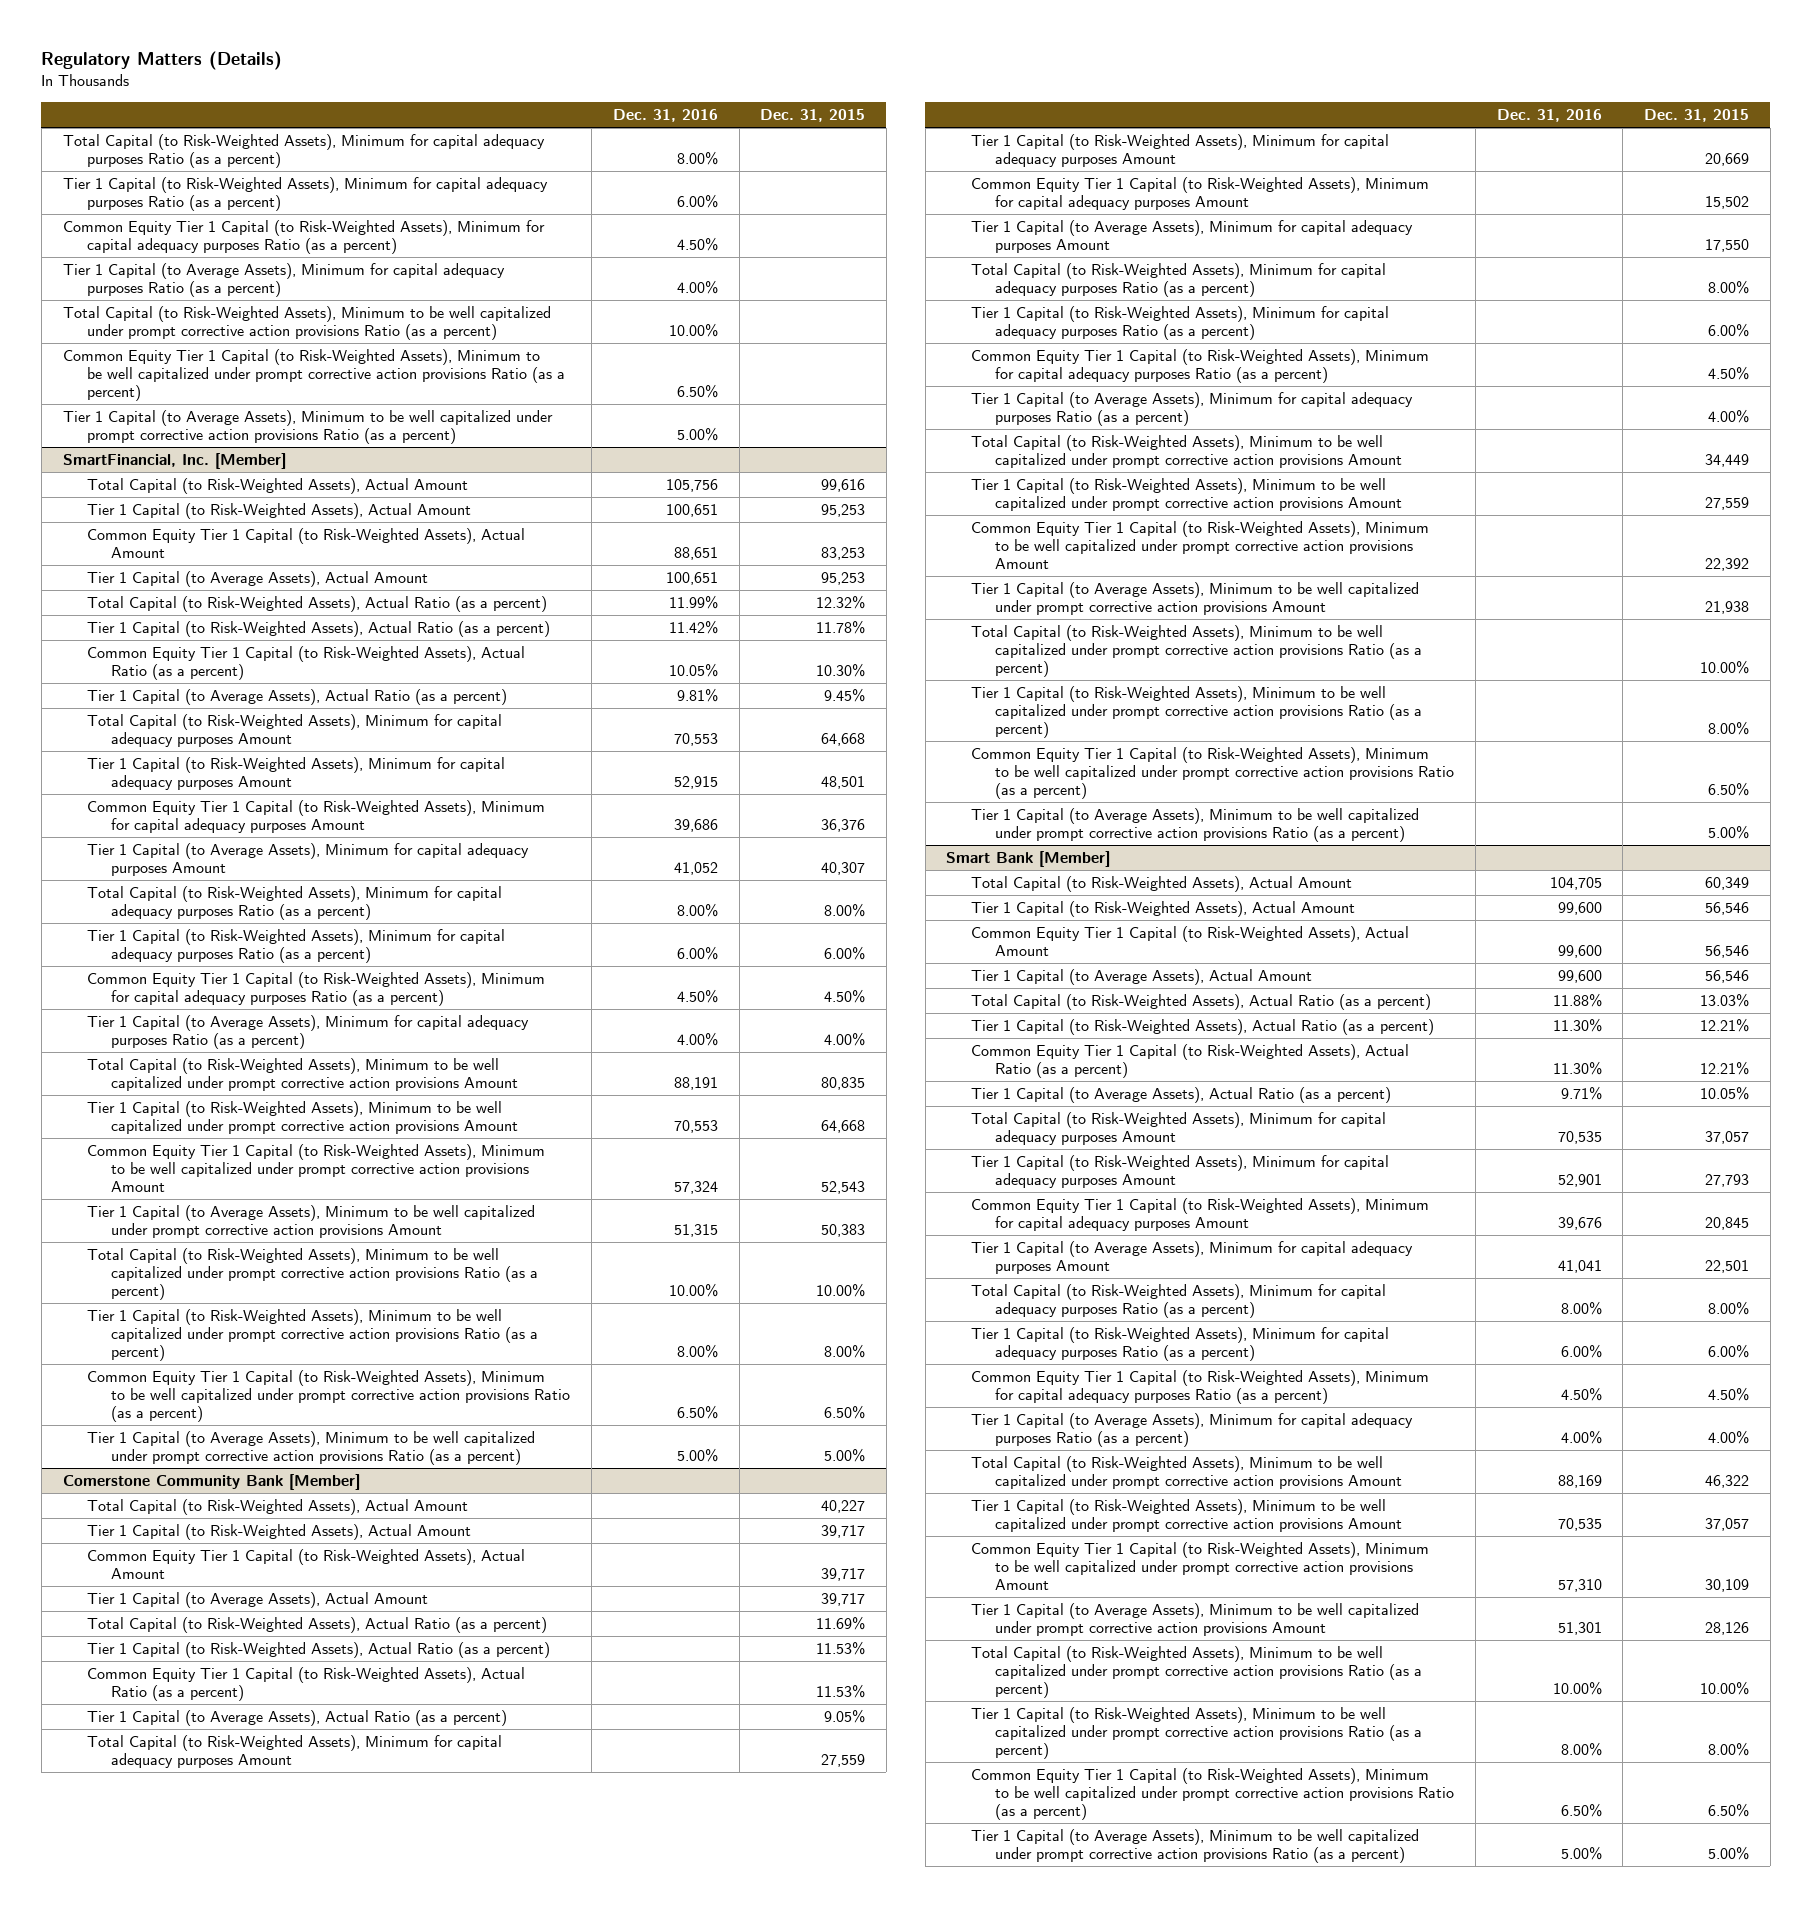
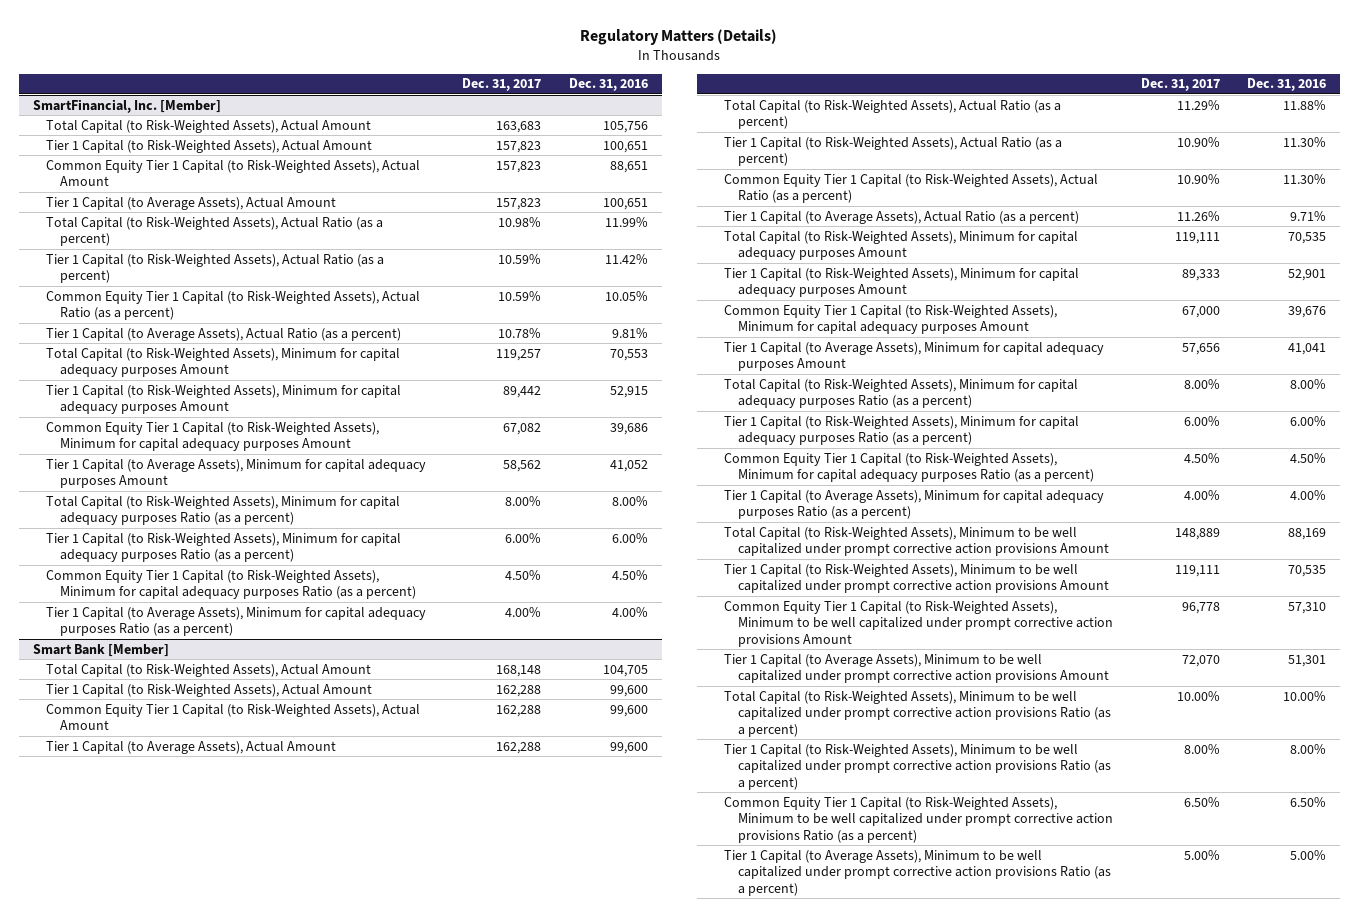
- | Dec. 31, 2016 | Dec. 31, 2015
+ | Dec. 31, 2017 | Dec. 31, 2016
- Total Capital (to Risk-Weighted Assets), Minimum for capital adequacy purposes Ratio (as a percent) | 8.00% |
- Tier 1 Capital (to Risk-Weighted Assets), Minimum for capital adequacy purposes Ratio (as a percent) | 6.00% |
- Common Equity Tier 1 Capital (to Risk-Weighted Assets), Minimum for capital adequacy purposes Ratio (as a percent) | 4.50% |
- Tier 1 Capital (to Average Assets), Minimum for capital adequacy purposes Ratio (as a percent) | 4.00% |
- Total Capital (to Risk-Weighted Assets), Minimum to be well capitalized under prompt corrective action provisions Ratio (as a percent) | 10.00% |
- Common Equity Tier 1 Capital (to Risk-Weighted Assets), Minimum to be well capitalized under prompt corrective action provisions Ratio (as a percent) | 6.50% |
- Tier 1 Capital (to Average Assets), Minimum to be well capitalized under prompt corrective action provisions Ratio (as a percent) | 5.00% |
@ SmartFinancial, Inc. [Member]
- Total Capital (to Risk-Weighted Assets), Minimum to be well capitalized under prompt corrective action provisions Amount | 88,191 | 80,835
- Tier 1 Capital (to Risk-Weighted Assets), Minimum to be well capitalized under prompt corrective action provisions Amount | 70,553 | 64,668
- Common Equity Tier 1 Capital (to Risk-Weighted Assets), Minimum to be well capitalized under prompt corrective action provisions Amount | 57,324 | 52,543
- Tier 1 Capital (to Average Assets), Minimum to be well capitalized under prompt corrective action provisions Amount | 51,315 | 50,383
- Total Capital (to Risk-Weighted Assets), Minimum to be well capitalized under prompt corrective action provisions Ratio (as a percent) | 10.00% | 10.00%
- Tier 1 Capital (to Risk-Weighted Assets), Minimum to be well capitalized under prompt corrective action provisions Ratio (as a percent) | 8.00% | 8.00%
- Common Equity Tier 1 Capital (to Risk-Weighted Assets), Minimum to be well capitalized under prompt corrective action provisions Ratio (as a percent) | 6.50% | 6.50%
- Tier 1 Capital (to Average Assets), Minimum to be well capitalized under prompt corrective action provisions Ratio (as a percent) | 5.00% | 5.00%
- Comerstone Community Bank [Member]
- Total Capital (to Risk-Weighted Assets), Actual Amount | | 40,227
- Tier 1 Capital (to Risk-Weighted Assets), Actual Amount | | 39,717
- Common Equity Tier 1 Capital (to Risk-Weighted Assets), Actual Amount | | 39,717
- Tier 1 Capital (to Average Assets), Actual Amount | | 39,717
- Total Capital (to Risk-Weighted Assets), Actual Ratio (as a percent) | | 11.69%
- Tier 1 Capital (to Risk-Weighted Assets), Actual Ratio (as a percent) | | 11.53%
- Common Equity Tier 1 Capital (to Risk-Weighted Assets), Actual Ratio (as a percent) | | 11.53%
- Tier 1 Capital (to Average Assets), Actual Ratio (as a percent) | | 9.05%
- Total Capital (to Risk-Weighted Assets), Minimum for capital adequacy purposes Amount | | 27,559
- Tier 1 Capital (to Risk-Weighted Assets), Minimum for capital adequacy purposes Amount | | 20,669
- Common Equity Tier 1 Capital (to Risk-Weighted Assets), Minimum for capital adequacy purposes Amount | | 15,502
- Tier 1 Capital (to Average Assets), Minimum for capital adequacy purposes Amount | | 17,550
- Total Capital (to Risk-Weighted Assets), Minimum for capital adequacy purposes Ratio (as a percent) | | 8.00%
- Tier 1 Capital (to Risk-Weighted Assets), Minimum for capital adequacy purposes Ratio (as a percent) | | 6.00%
- Common Equity Tier 1 Capital (to Risk-Weighted Assets), Minimum for capital adequacy purposes Ratio (as a percent) | | 4.50%
- Tier 1 Capital (to Average Assets), Minimum for capital adequacy purposes Ratio (as a percent) | | 4.00%
- Total Capital (to Risk-Weighted Assets), Minimum to be well capitalized under prompt corrective action provisions Amount | | 34,449
- Tier 1 Capital (to Risk-Weighted Assets), Minimum to be well capitalized under prompt corrective action provisions Amount | | 27,559
- Common Equity Tier 1 Capital (to Risk-Weighted Assets), Minimum to be well capitalized under prompt corrective action provisions Amount | | 22,392
- Tier 1 Capital (to Average Assets), Minimum to be well capitalized under prompt corrective action provisions Amount | | 21,938
- Total Capital (to Risk-Weighted Assets), Minimum to be well capitalized under prompt corrective action provisions Ratio (as a percent) | | 10.00%
- Tier 1 Capital (to Risk-Weighted Assets), Minimum to be well capitalized under prompt corrective action provisions Ratio (as a percent) | | 8.00%
- Common Equity Tier 1 Capital (to Risk-Weighted Assets), Minimum to be well capitalized under prompt corrective action provisions Ratio (as a percent) | | 6.50%
- Tier 1 Capital (to Average Assets), Minimum to be well capitalized under prompt corrective action provisions Ratio (as a percent) | | 5.00%

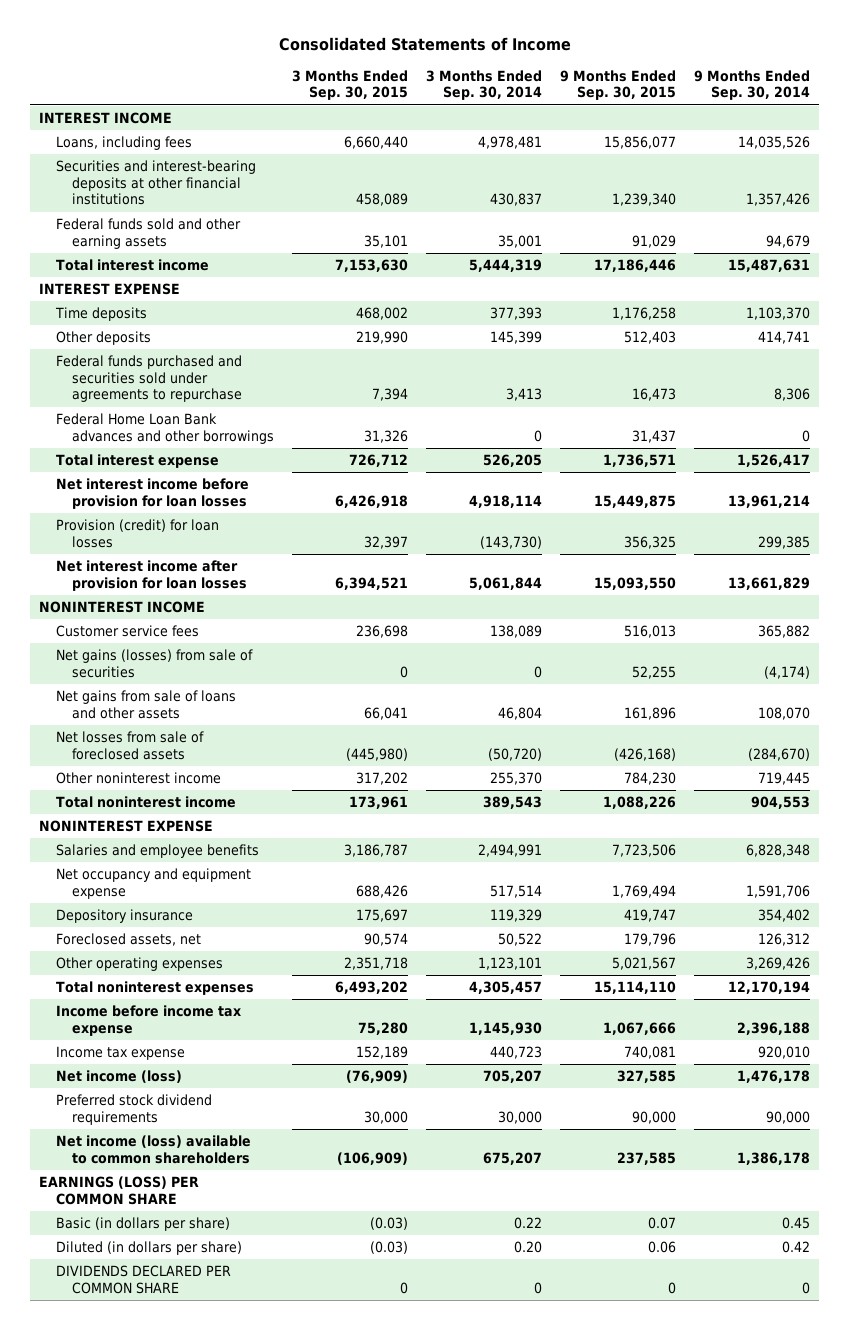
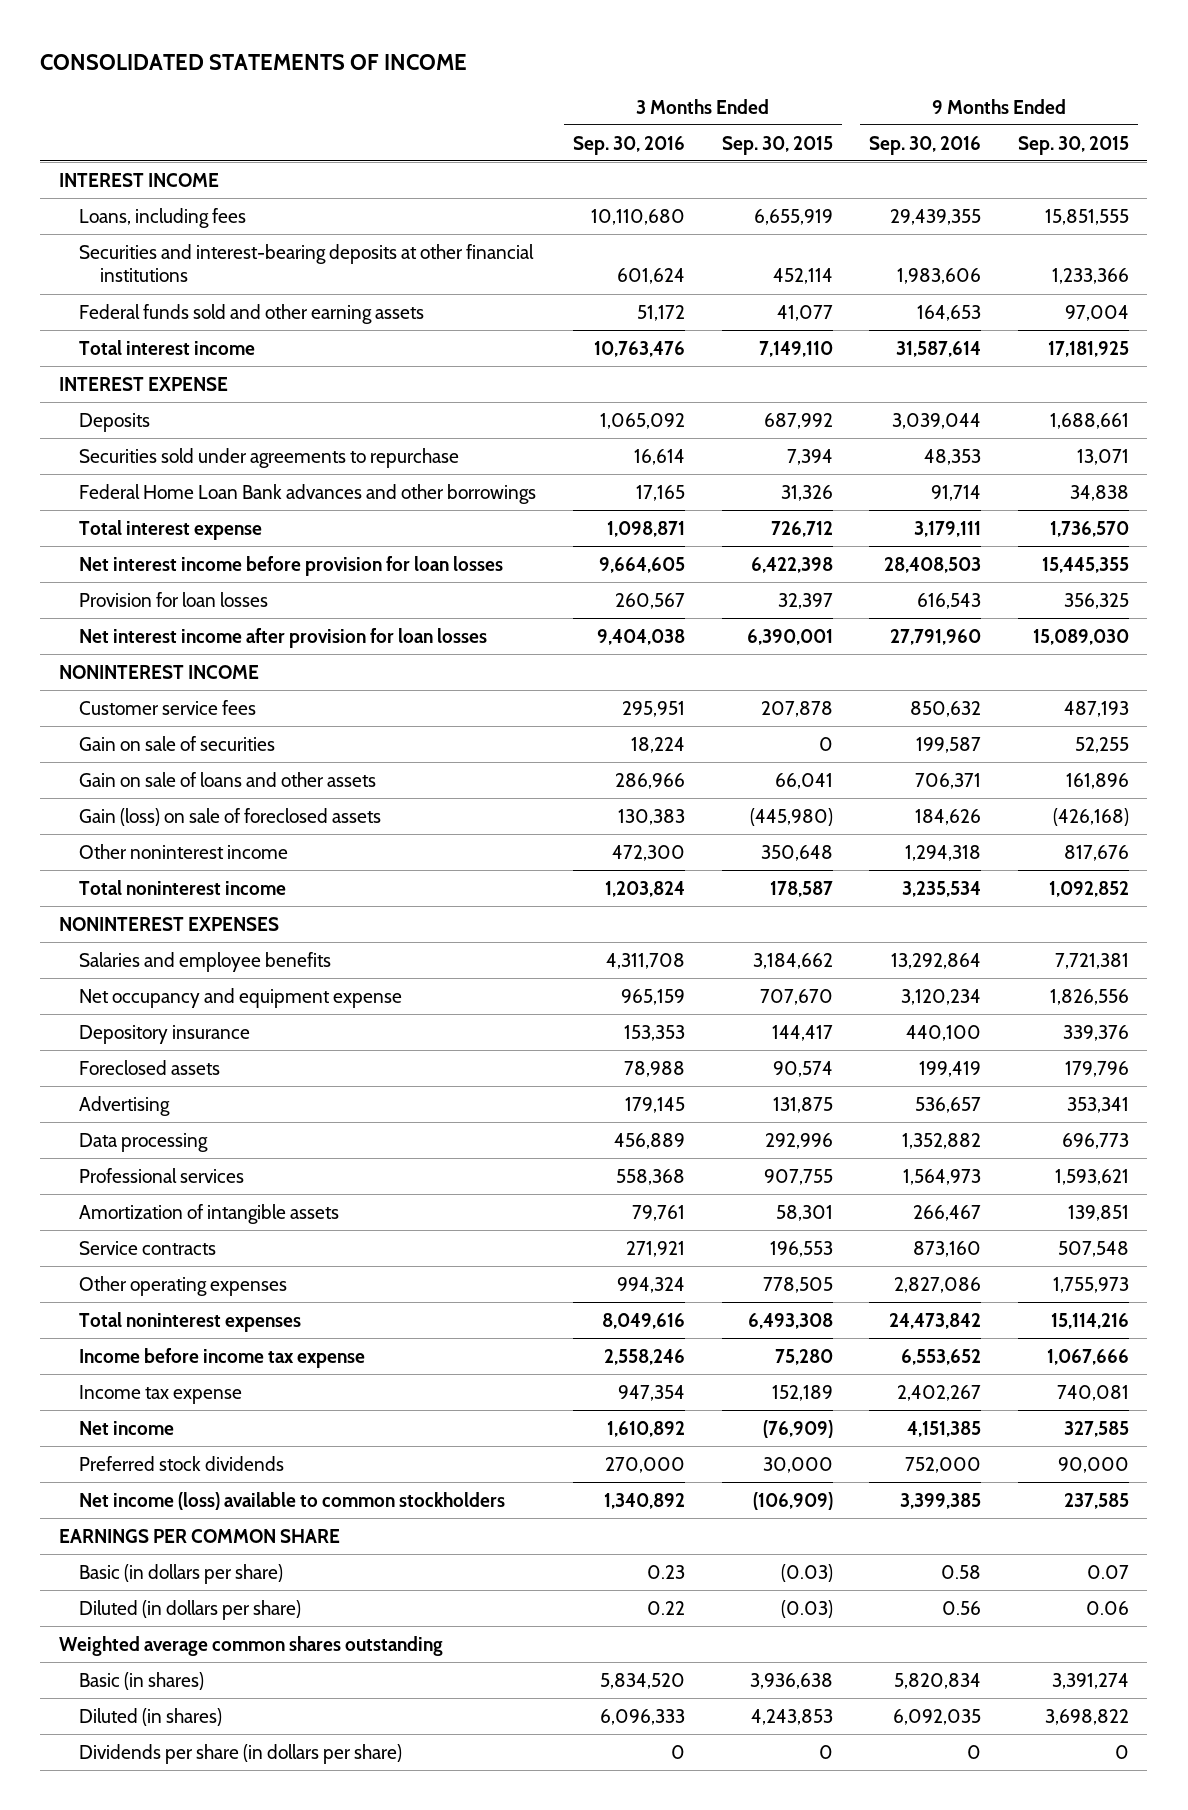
- Consolidated Statements of Income
+ CONSOLIDATED STATEMENTS OF INCOME
- | 3 Months Ended Sep. 30, 2015 | 3 Months Ended Sep. 30, 2014 | 9 Months Ended Sep. 30, 2015 | 9 Months Ended Sep. 30, 2014
+ | 3 Months Ended Sep. 30, 2016 | 3 Months Ended Sep. 30, 2015 | 9 Months Ended Sep. 30, 2016 | 9 Months Ended Sep. 30, 2015
- Loans, including fees | 6,660,440 | 4,978,481 | 15,856,077 | 14,035,526
- Securities and interest-bearing deposits at other financial institutions | 458,089 | 430,837 | 1,239,340 | 1,357,426
- Federal funds sold and other earning assets | 35,101 | 35,001 | 91,029 | 94,679
- Total interest income | 7,153,630 | 5,444,319 | 17,186,446 | 15,487,631
+ Loans, including fees | 10,110,680 | 6,655,919 | 29,439,355 | 15,851,555
+ Securities and interest-bearing deposits at other financial institutions | 601,624 | 452,114 | 1,983,606 | 1,233,366
+ Federal funds sold and other earning assets | 51,172 | 41,077 | 164,653 | 97,004
+ Total interest income | 10,763,476 | 7,149,110 | 31,587,614 | 17,181,925
- Time deposits | 468,002 | 377,393 | 1,176,258 | 1,103,370
- Other deposits | 219,990 | 145,399 | 512,403 | 414,741
- Federal funds purchased and securities sold under agreements to repurchase | 7,394 | 3,413 | 16,473 | 8,306
- Federal Home Loan Bank advances and other borrowings | 31,326 | 0 | 31,437 | 0
- Total interest expense | 726,712 | 526,205 | 1,736,571 | 1,526,417
- Net interest income before provision for loan losses | 6,426,918 | 4,918,114 | 15,449,875 | 13,961,214
- Provision (credit) for loan losses | 32,397 | (143,730) | 356,325 | 299,385
- Net interest income after provision for loan losses | 6,394,521 | 5,061,844 | 15,093,550 | 13,661,829
+ Deposits | 1,065,092 | 687,992 | 3,039,044 | 1,688,661
+ Securities sold under agreements to repurchase | 16,614 | 7,394 | 48,353 | 13,071
+ Federal Home Loan Bank advances and other borrowings | 17,165 | 31,326 | 91,714 | 34,838
+ Total interest expense | 1,098,871 | 726,712 | 3,179,111 | 1,736,570
+ Net interest income before provision for loan losses | 9,664,605 | 6,422,398 | 28,408,503 | 15,445,355
+ Provision for loan losses | 260,567 | 32,397 | 616,543 | 356,325
+ Net interest income after provision for loan losses | 9,404,038 | 6,390,001 | 27,791,960 | 15,089,030
- Customer service fees | 236,698 | 138,089 | 516,013 | 365,882
- Net gains (losses) from sale of securities | 0 | 0 | 52,255 | (4,174)
- Net gains from sale of loans and other assets | 66,041 | 46,804 | 161,896 | 108,070
- Net losses from sale of foreclosed assets | (445,980) | (50,720) | (426,168) | (284,670)
- Other noninterest income | 317,202 | 255,370 | 784,230 | 719,445
- Total noninterest income | 173,961 | 389,543 | 1,088,226 | 904,553
- NONINTEREST EXPENSE
- Salaries and employee benefits | 3,186,787 | 2,494,991 | 7,723,506 | 6,828,348
- Net occupancy and equipment expense | 688,426 | 517,514 | 1,769,494 | 1,591,706
- Depository insurance | 175,697 | 119,329 | 419,747 | 354,402
- Foreclosed assets, net | 90,574 | 50,522 | 179,796 | 126,312
- Other operating expenses | 2,351,718 | 1,123,101 | 5,021,567 | 3,269,426
- Total noninterest expenses | 6,493,202 | 4,305,457 | 15,114,110 | 12,170,194
+ Customer service fees | 295,951 | 207,878 | 850,632 | 487,193
+ Gain on sale of securities | 18,224 | 0 | 199,587 | 52,255
+ Gain on sale of loans and other assets | 286,966 | 66,041 | 706,371 | 161,896
+ Gain (loss) on sale of foreclosed assets | 130,383 | (445,980) | 184,626 | (426,168)
+ Other noninterest income | 472,300 | 350,648 | 1,294,318 | 817,676
+ Total noninterest income | 1,203,824 | 178,587 | 3,235,534 | 1,092,852
+ NONINTEREST EXPENSES
+ Salaries and employee benefits | 4,311,708 | 3,184,662 | 13,292,864 | 7,721,381
+ Net occupancy and equipment expense | 965,159 | 707,670 | 3,120,234 | 1,826,556
+ Depository insurance | 153,353 | 144,417 | 440,100 | 339,376
+ Foreclosed assets | 78,988 | 90,574 | 199,419 | 179,796
+ Advertising | 179,145 | 131,875 | 536,657 | 353,341
+ Data processing | 456,889 | 292,996 | 1,352,882 | 696,773
+ Professional services | 558,368 | 907,755 | 1,564,973 | 1,593,621
+ Amortization of intangible assets | 79,761 | 58,301 | 266,467 | 139,851
+ Service contracts | 271,921 | 196,553 | 873,160 | 507,548
+ Other operating expenses | 994,324 | 778,505 | 2,827,086 | 1,755,973
+ Total noninterest expenses | 8,049,616 | 6,493,308 | 24,473,842 | 15,114,216
- Net income (loss) | (76,909) | 705,207 | 327,585 | 1,476,178
- Preferred stock dividend requirements | 30,000 | 30,000 | 90,000 | 90,000
- Net income (loss) available to common shareholders | (106,909) | 675,207 | 237,585 | 1,386,178
- EARNINGS (LOSS) PER COMMON SHARE
+ Net income | 1,610,892 | (76,909) | 4,151,385 | 327,585
+ Preferred stock dividends | 270,000 | 30,000 | 752,000 | 90,000
+ Net income (loss) available to common stockholders | 1,340,892 | (106,909) | 3,399,385 | 237,585
+ EARNINGS PER COMMON SHARE
- DIVIDENDS DECLARED PER COMMON SHARE | 0 | 0 | 0 | 0
+ Weighted average common shares outstanding
+ Basic (in shares) | 5,834,520 | 3,936,638 | 5,820,834 | 3,391,274
+ Diluted (in shares) | 6,096,333 | 4,243,853 | 6,092,035 | 3,698,822
+ Dividends per share (in dollars per share) | 0 | 0 | 0 | 0

